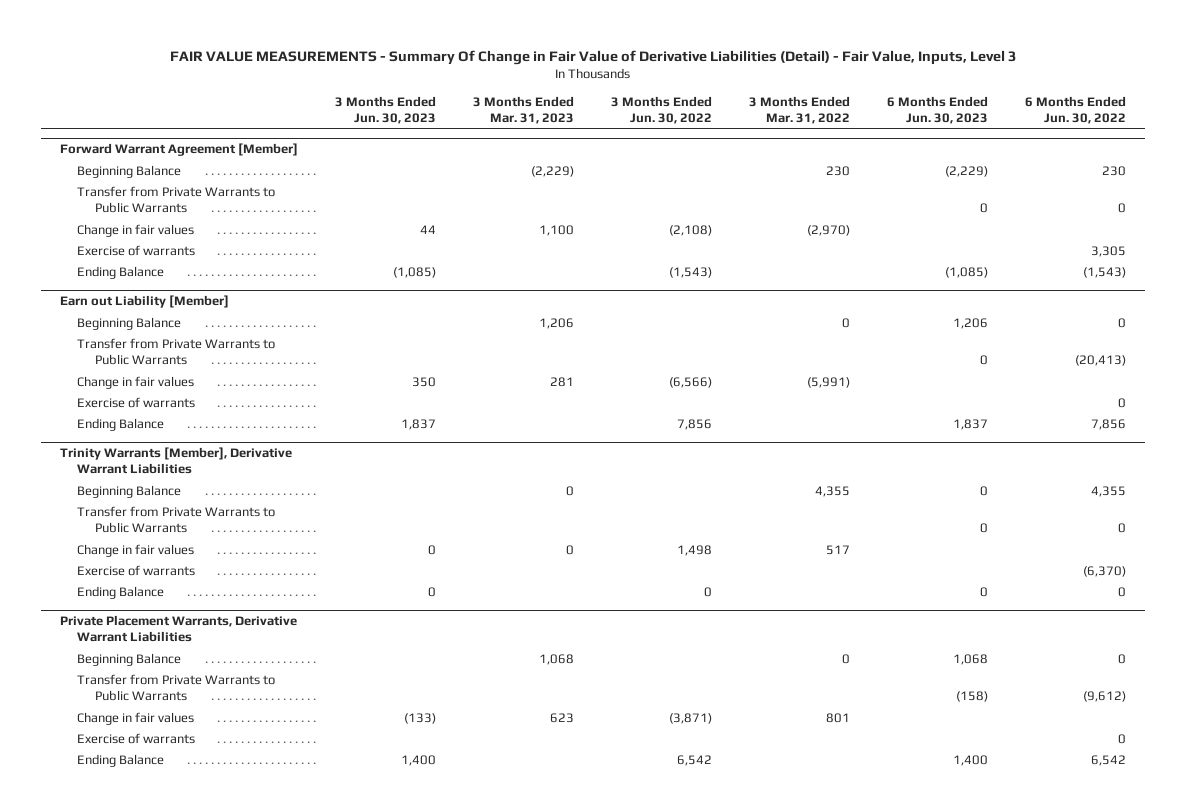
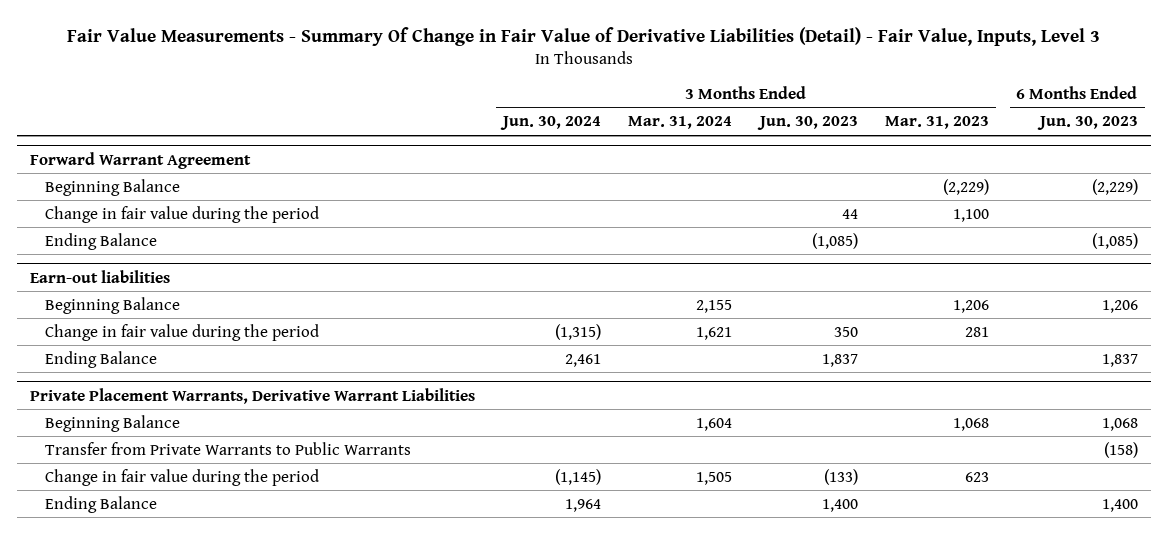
- FAIR VALUE MEASUREMENTS - Summary Of Change in Fair Value of Derivative Liabilities (Detail) - Fair Value, Inputs, Level 3
+ Fair Value Measurements - Summary Of Change in Fair Value of Derivative Liabilities (Detail) - Fair Value, Inputs, Level 3
- | 3 Months Ended Jun. 30, 2023 | 3 Months Ended Mar. 31, 2023 | 3 Months Ended Jun. 30, 2022 | 3 Months Ended Mar. 31, 2022 | 6 Months Ended Jun. 30, 2023 | 6 Months Ended Jun. 30, 2022
+ | 3 Months Ended Jun. 30, 2024 | 3 Months Ended Mar. 31, 2024 | 3 Months Ended Jun. 30, 2023 | 3 Months Ended Mar. 31, 2023 | 6 Months Ended Jun. 30, 2023
- Forward Warrant Agreement [Member]
+ Forward Warrant Agreement
- Transfer from Private Warrants to Public Warrants | | | | | 0 | 0
- Change in fair values | 44 | 1,100 | (2,108) | (2,970) | |
- Exercise of warrants | | | | | | 3,305
+ Change in fair value during the period | | | 44 | 1,100 |
- Earn out Liability [Member]
+ Earn-out liabilities
- Transfer from Private Warrants to Public Warrants | | | | | 0 | (20,413)
- Change in fair values | 350 | 281 | (6,566) | (5,991) | |
- Exercise of warrants | | | | | | 0
+ Change in fair value during the period | (1,315) | 1,621 | 350 | 281 |
- Trinity Warrants [Member], Derivative Warrant Liabilities
- Beginning Balance | | 0 | | 4,355 | 0 | 4,355
- Transfer from Private Warrants to Public Warrants | | | | | 0 | 0
- Change in fair values | 0 | 0 | 1,498 | 517 | |
- Exercise of warrants | | | | | | (6,370)
- Ending Balance | 0 | | 0 | | 0 | 0
@ Private Placement Warrants, Derivative Warrant Liabilities
- Change in fair values | (133) | 623 | (3,871) | 801 | |
- Exercise of warrants | | | | | | 0
+ Change in fair value during the period | (1,145) | 1,505 | (133) | 623 |

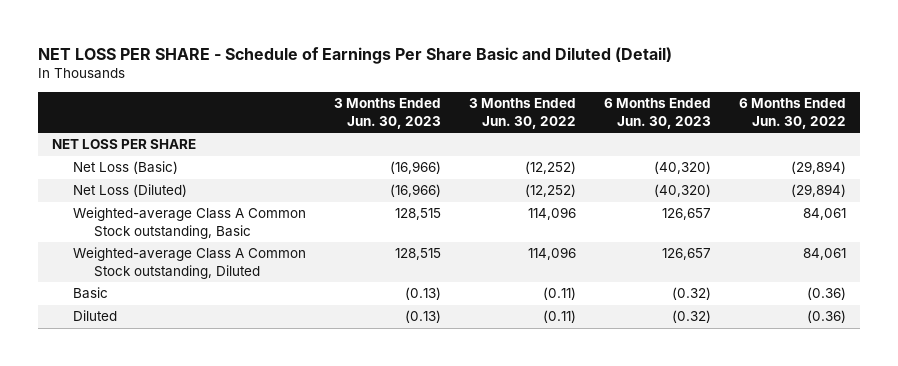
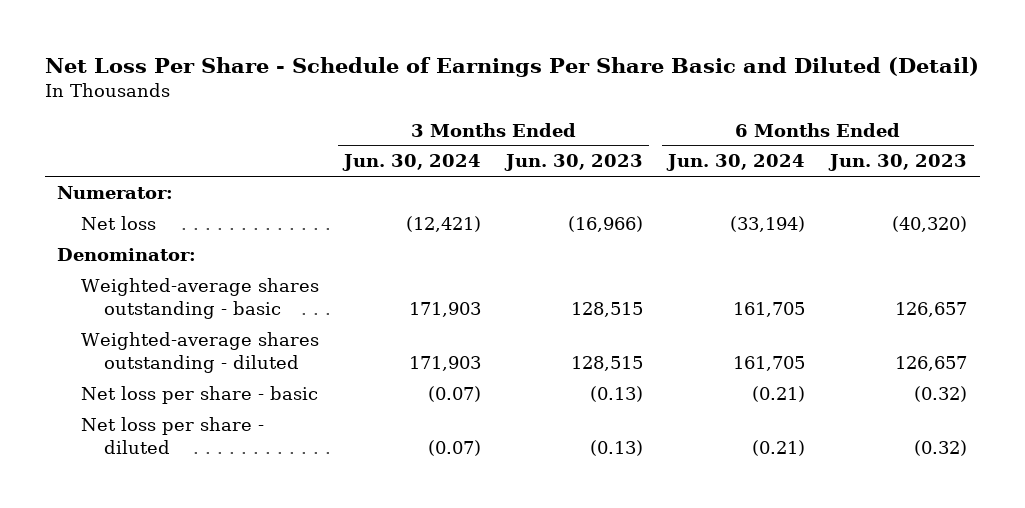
- NET LOSS PER SHARE - Schedule of Earnings Per Share Basic and Diluted (Detail)
+ Net Loss Per Share - Schedule of Earnings Per Share Basic and Diluted (Detail)
- | 3 Months Ended Jun. 30, 2023 | 3 Months Ended Jun. 30, 2022 | 6 Months Ended Jun. 30, 2023 | 6 Months Ended Jun. 30, 2022
+ | 3 Months Ended Jun. 30, 2024 | 3 Months Ended Jun. 30, 2023 | 6 Months Ended Jun. 30, 2024 | 6 Months Ended Jun. 30, 2023
- NET LOSS PER SHARE
- Net Loss (Basic) | (16,966) | (12,252) | (40,320) | (29,894)
- Net Loss (Diluted) | (16,966) | (12,252) | (40,320) | (29,894)
- Weighted-average Class A Common Stock outstanding, Basic | 128,515 | 114,096 | 126,657 | 84,061
- Weighted-average Class A Common Stock outstanding, Diluted | 128,515 | 114,096 | 126,657 | 84,061
- Basic | (0.13) | (0.11) | (0.32) | (0.36)
- Diluted | (0.13) | (0.11) | (0.32) | (0.36)
+ Numerator:
+ Net loss | (12,421) | (16,966) | (33,194) | (40,320)
+ Denominator:
+ Weighted-average shares outstanding - basic | 171,903 | 128,515 | 161,705 | 126,657
+ Weighted-average shares outstanding - diluted | 171,903 | 128,515 | 161,705 | 126,657
+ Net loss per share - basic | (0.07) | (0.13) | (0.21) | (0.32)
+ Net loss per share - diluted | (0.07) | (0.13) | (0.21) | (0.32)

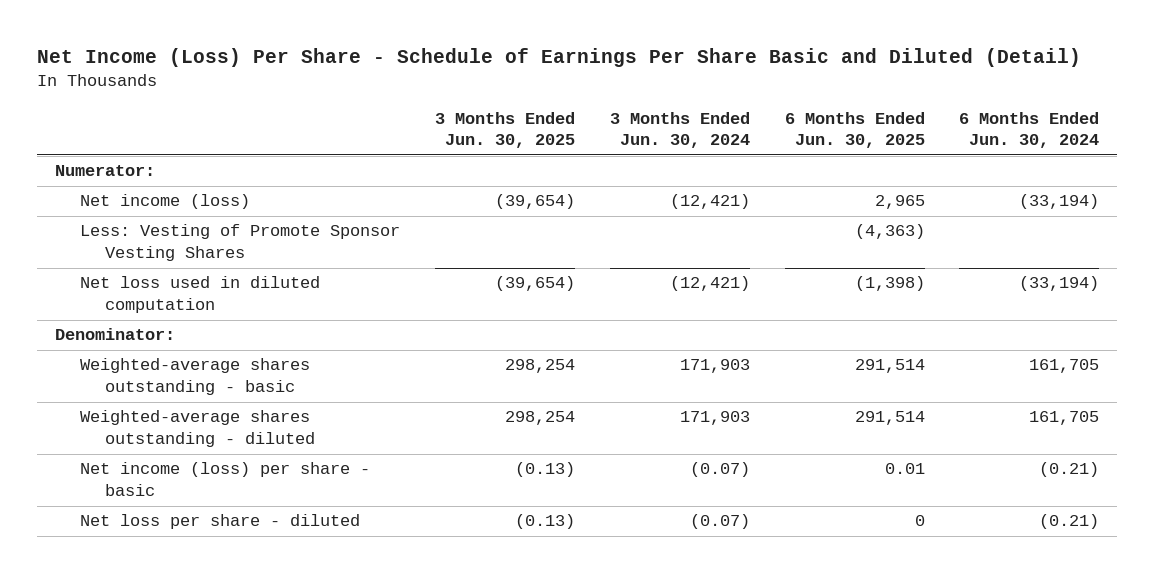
- Net Loss Per Share - Schedule of Earnings Per Share Basic and Diluted (Detail)
+ Net Income (Loss) Per Share - Schedule of Earnings Per Share Basic and Diluted (Detail)
- | 3 Months Ended Jun. 30, 2024 | 3 Months Ended Jun. 30, 2023 | 6 Months Ended Jun. 30, 2024 | 6 Months Ended Jun. 30, 2023
+ | 3 Months Ended Jun. 30, 2025 | 3 Months Ended Jun. 30, 2024 | 6 Months Ended Jun. 30, 2025 | 6 Months Ended Jun. 30, 2024
- Net loss | (12,421) | (16,966) | (33,194) | (40,320)
+ Net income (loss) | (39,654) | (12,421) | 2,965 | (33,194)
+ Less: Vesting of Promote Sponsor Vesting Shares | | | (4,363) |
+ Net loss used in diluted computation | (39,654) | (12,421) | (1,398) | (33,194)
- Net loss per share - basic | (0.07) | (0.13) | (0.21) | (0.32)
+ Net income (loss) per share - basic | (0.13) | (0.07) | 0.01 | (0.21)

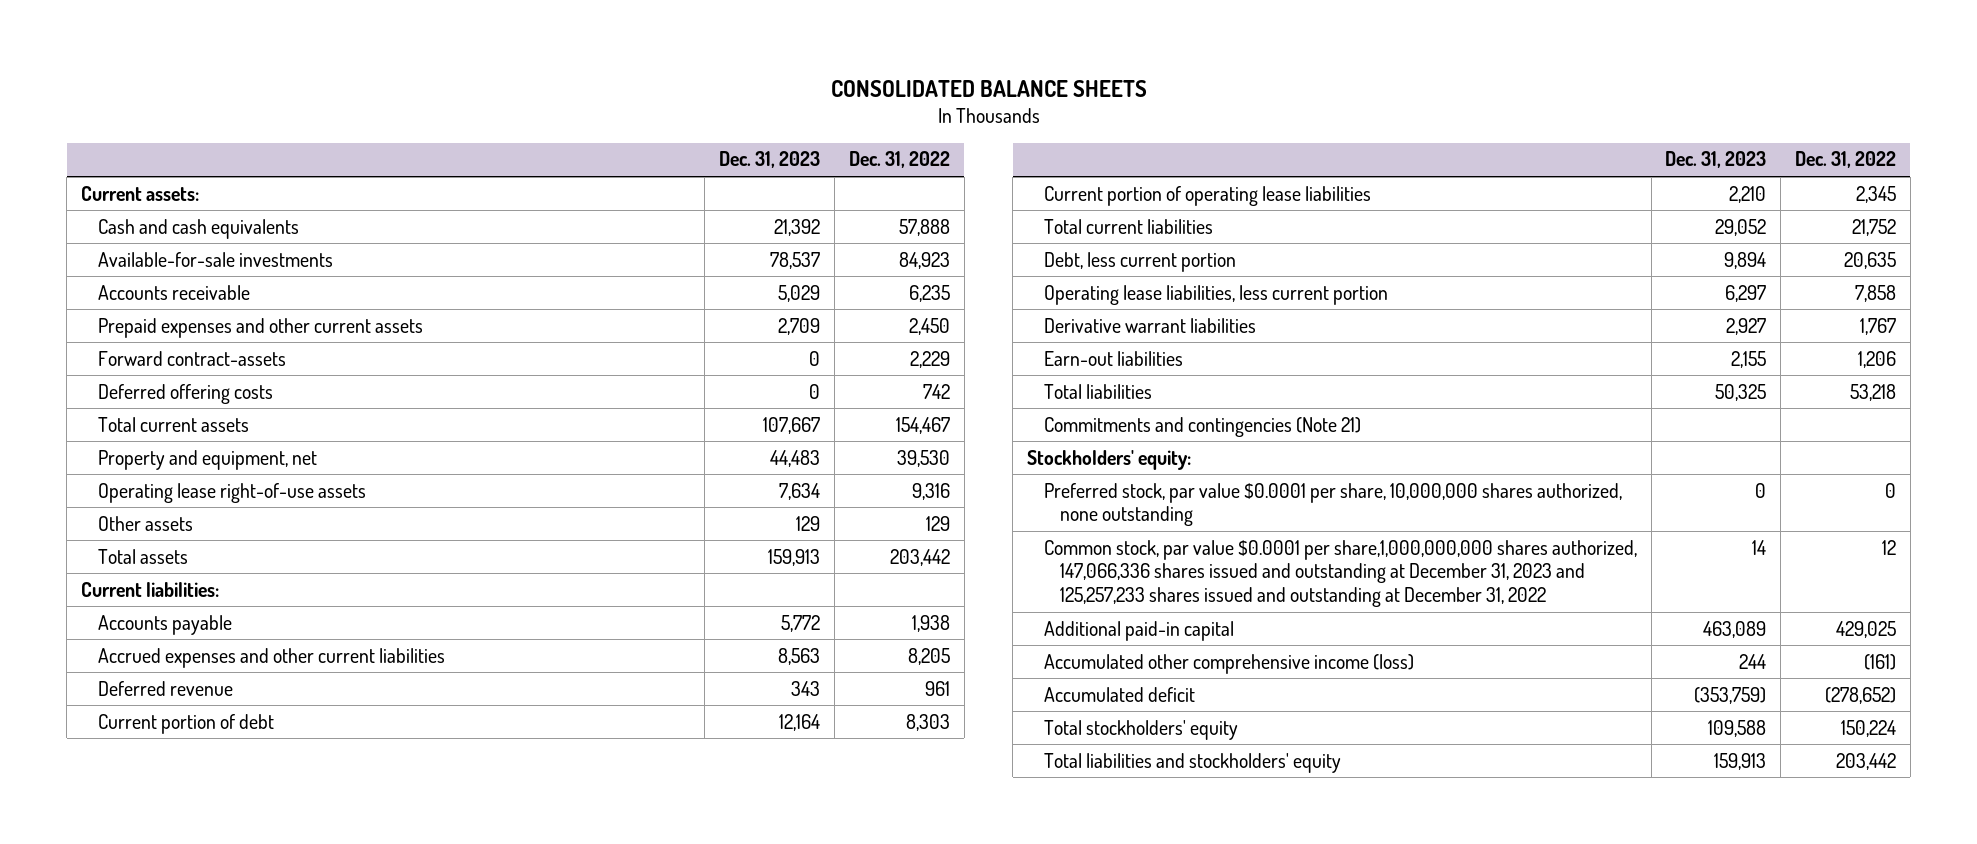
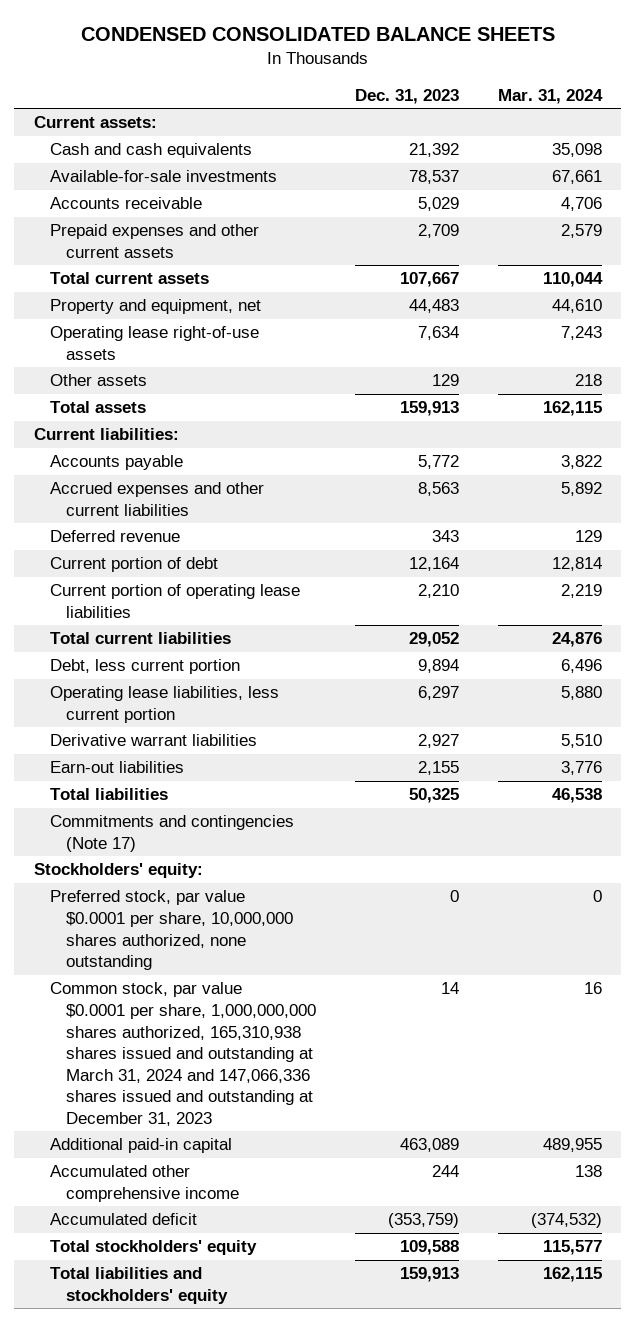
- CONSOLIDATED BALANCE SHEETS
+ CONDENSED CONSOLIDATED BALANCE SHEETS
- | Dec. 31, 2023 | Dec. 31, 2022
+ | Dec. 31, 2023 | Mar. 31, 2024
- Forward contract-assets | 0 | 2,229
- Deferred offering costs | 0 | 742
- Commitments and contingencies (Note 21)
+ Commitments and contingencies (Note 17)
- Common stock, par value $0.0001 per share,1,000,000,000 shares authorized, 147,066,336 shares issued and outstanding at December 31, 2023 and 125,257,233 shares issued and outstanding at December 31, 2022 | 14 | 12
+ Common stock, par value $0.0001 per share, 1,000,000,000 shares authorized, 165,310,938 shares issued and outstanding at March 31, 2024 and 147,066,336 shares issued and outstanding at December 31, 2023 | 14 | 16
- Accumulated other comprehensive income (loss) | 244 | (161)
+ Accumulated other comprehensive income | 244 | 138

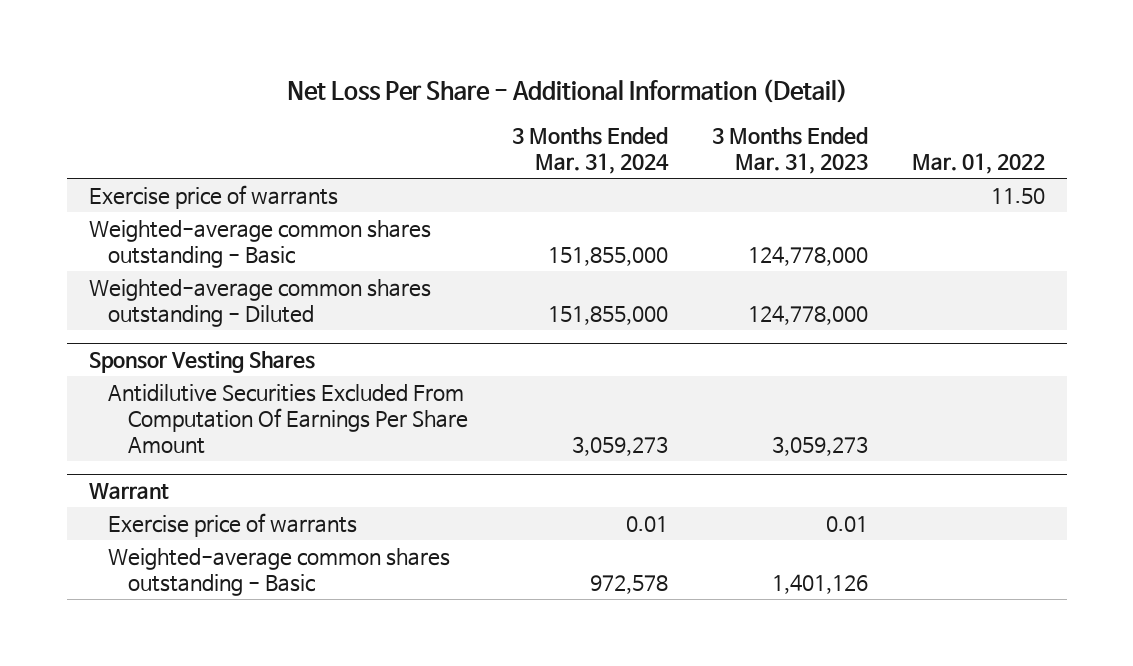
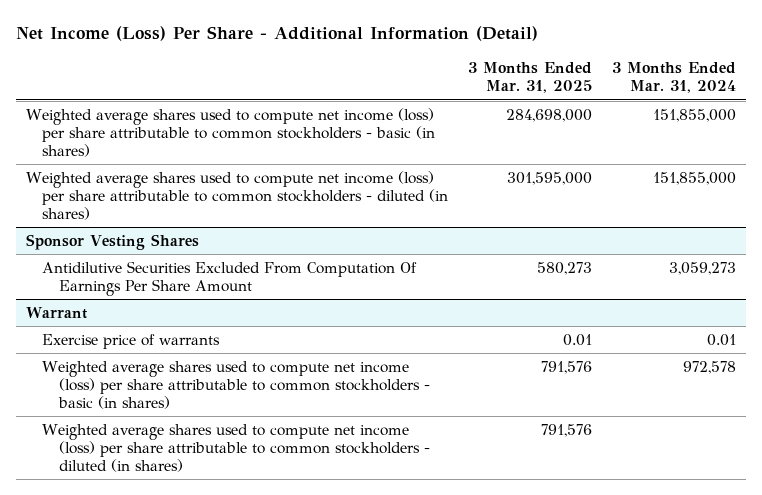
- Net Loss Per Share - Additional Information (Detail)
+ Net Income (Loss) Per Share - Additional Information (Detail)
- | 3 Months Ended Mar. 31, 2024 | 3 Months Ended Mar. 31, 2023 | Mar. 01, 2022
+ | 3 Months Ended Mar. 31, 2025 | 3 Months Ended Mar. 31, 2024
- Exercise price of warrants | | | 11.50
- Weighted-average common shares outstanding - Basic | 151,855,000 | 124,778,000 |
- Weighted-average common shares outstanding - Diluted | 151,855,000 | 124,778,000 |
+ Weighted average shares used to compute net income (loss) per share attributable to common stockholders - basic (in shares) | 284,698,000 | 151,855,000
+ Weighted average shares used to compute net income (loss) per share attributable to common stockholders - diluted (in shares) | 301,595,000 | 151,855,000
@ Warrant
- Weighted-average common shares outstanding - Basic | 972,578 | 1,401,126 |
+ Weighted average shares used to compute net income (loss) per share attributable to common stockholders - basic (in shares) | 791,576 | 972,578
+ Weighted average shares used to compute net income (loss) per share attributable to common stockholders - diluted (in shares) | 791,576 |

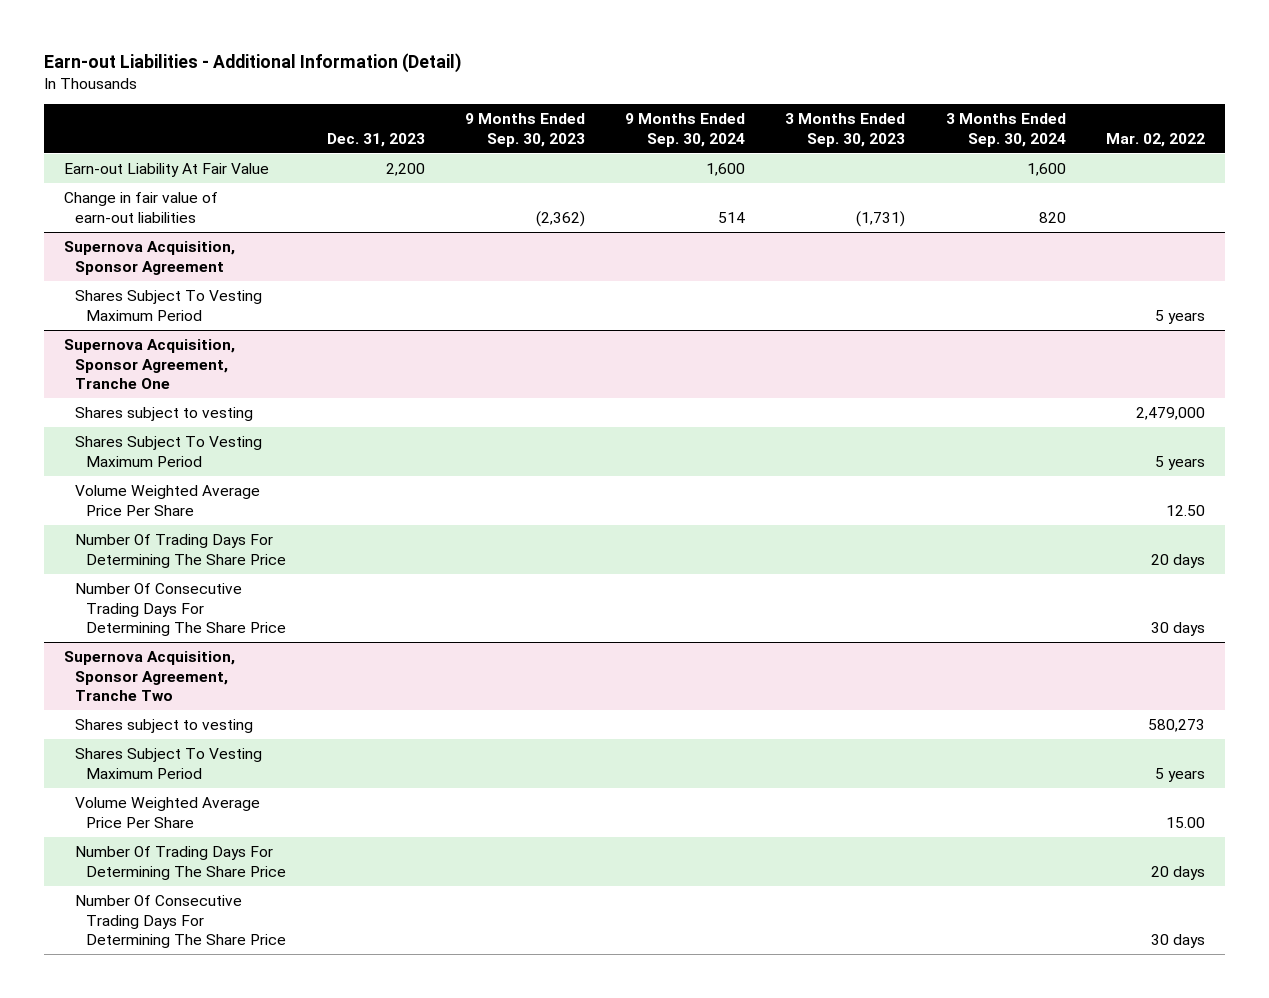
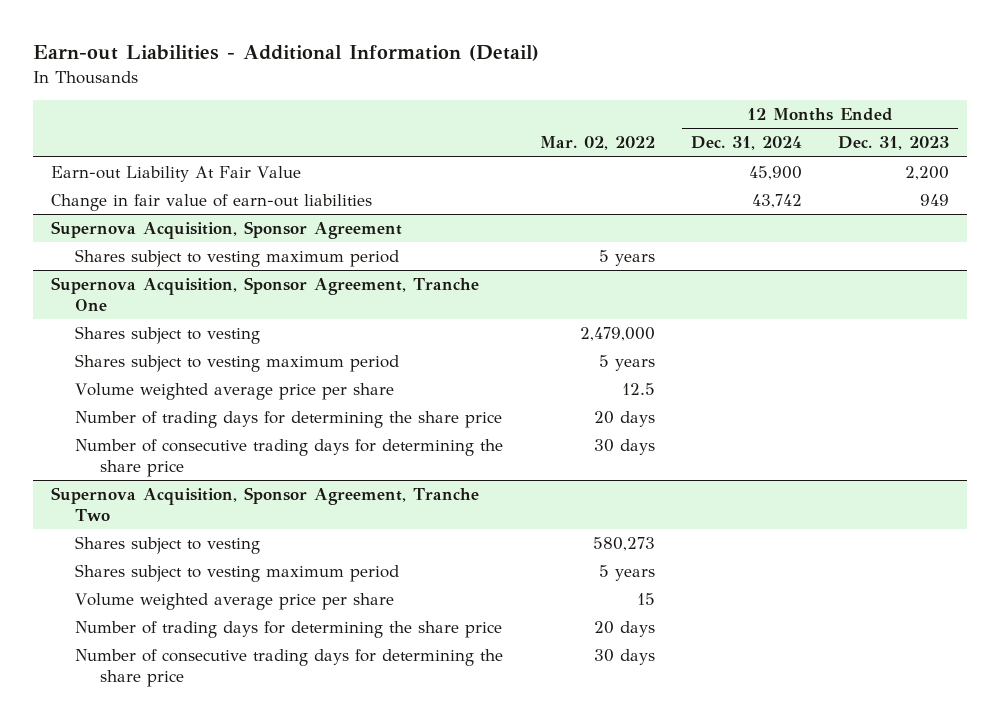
- | Dec. 31, 2023 | 9 Months Ended Sep. 30, 2023 | 9 Months Ended Sep. 30, 2024 | 3 Months Ended Sep. 30, 2023 | 3 Months Ended Sep. 30, 2024 | Mar. 02, 2022
+ | Mar. 02, 2022 | 12 Months Ended Dec. 31, 2024 | 12 Months Ended Dec. 31, 2023
@ Supernova Acquisition, Sponsor Agreement
- Shares Subject To Vesting Maximum Period | | | | | | 5 years
+ Shares subject to vesting maximum period | 5 years | |
@ Supernova Acquisition, Sponsor Agreement, Tranche One
- Shares Subject To Vesting Maximum Period | | | | | | 5 years
- Volume Weighted Average Price Per Share | | | | | | 12.50
- Number Of Trading Days For Determining The Share Price | | | | | | 20 days
- Number Of Consecutive Trading Days For Determining The Share Price | | | | | | 30 days
+ Shares subject to vesting maximum period | 5 years | |
+ Volume weighted average price per share | 12.5 | |
+ Number of trading days for determining the share price | 20 days | |
+ Number of consecutive trading days for determining the share price | 30 days | |
@ Supernova Acquisition, Sponsor Agreement, Tranche Two
- Shares Subject To Vesting Maximum Period | | | | | | 5 years
- Volume Weighted Average Price Per Share | | | | | | 15.00
- Number Of Trading Days For Determining The Share Price | | | | | | 20 days
- Number Of Consecutive Trading Days For Determining The Share Price | | | | | | 30 days
+ Shares subject to vesting maximum period | 5 years | |
+ Volume weighted average price per share | 15 | |
+ Number of trading days for determining the share price | 20 days | |
+ Number of consecutive trading days for determining the share price | 30 days | |

